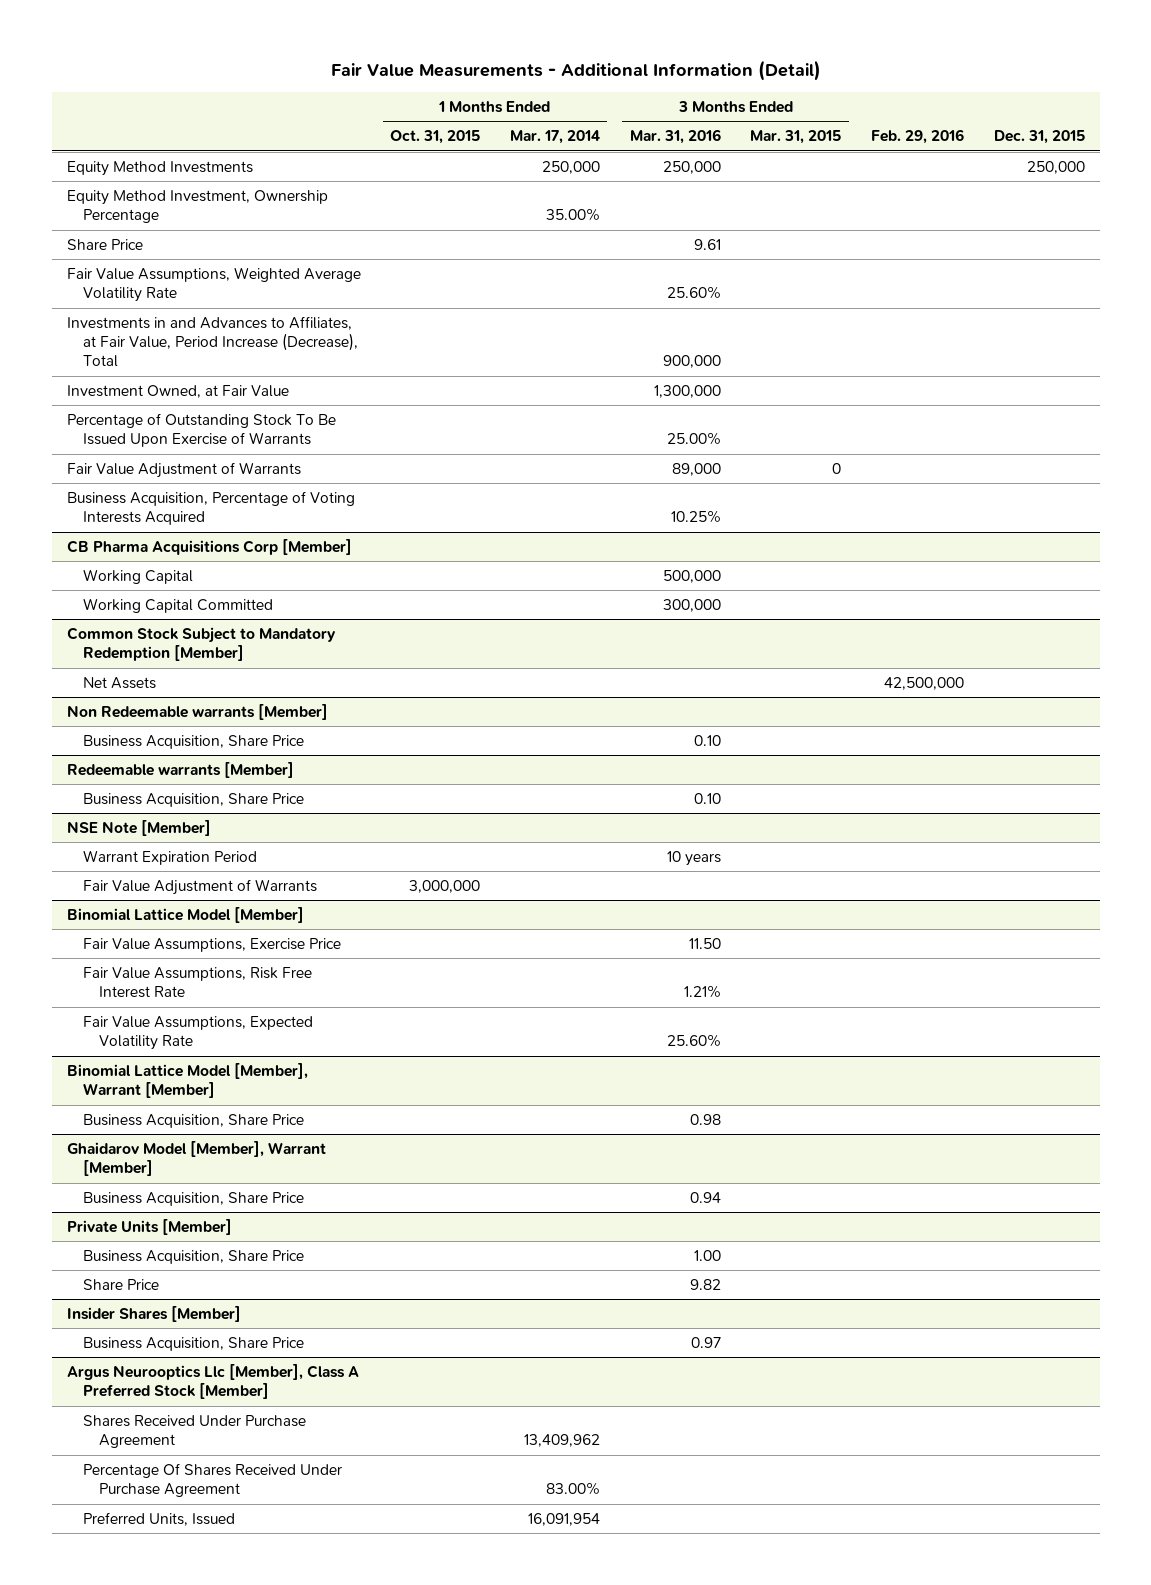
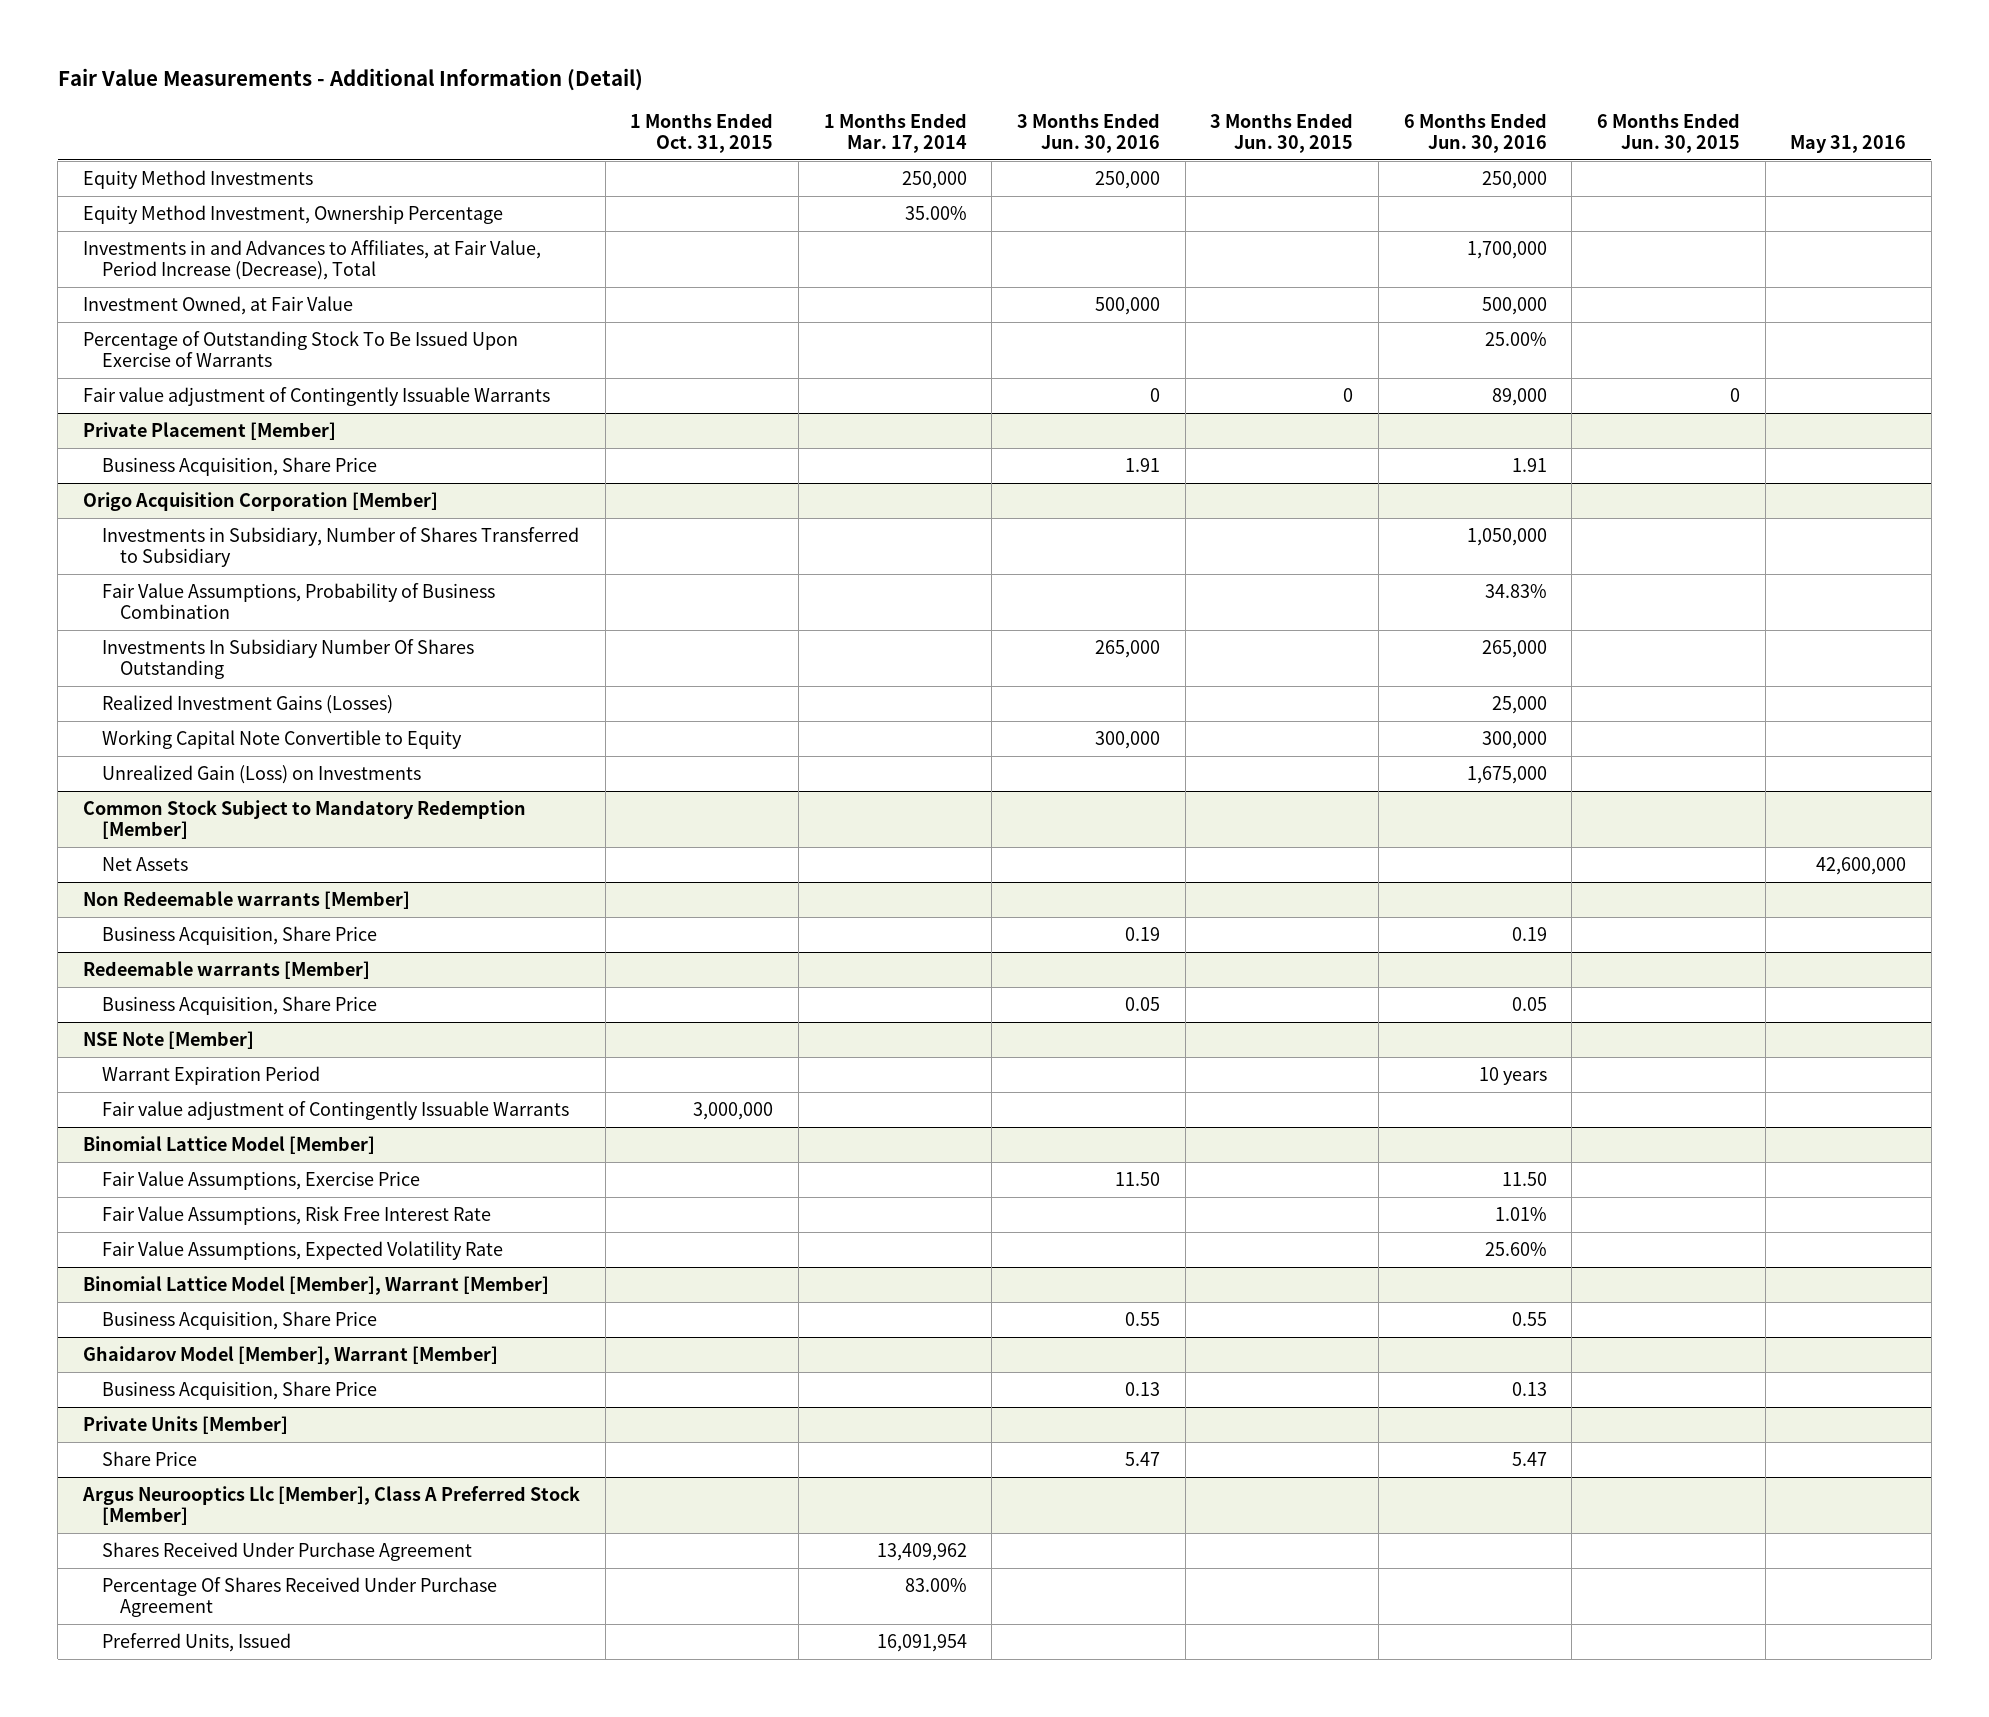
- | 1 Months Ended Oct. 31, 2015 | 1 Months Ended Mar. 17, 2014 | 3 Months Ended Mar. 31, 2016 | 3 Months Ended Mar. 31, 2015 | Feb. 29, 2016 | Dec. 31, 2015
+ | 1 Months Ended Oct. 31, 2015 | 1 Months Ended Mar. 17, 2014 | 3 Months Ended Jun. 30, 2016 | 3 Months Ended Jun. 30, 2015 | 6 Months Ended Jun. 30, 2016 | 6 Months Ended Jun. 30, 2015 | May 31, 2016
- Share Price | | | 9.61 | | |
- Fair Value Assumptions, Weighted Average Volatility Rate | | | 25.60% | | |
- Fair Value Adjustment of Warrants | | | 89,000 | 0 | |
- Business Acquisition, Percentage of Voting Interests Acquired | | | 10.25% | | |
- CB Pharma Acquisitions Corp [Member]
- Working Capital | | | 500,000 | | |
- Working Capital Committed | | | 300,000 | | |
+ Fair value adjustment of Contingently Issuable Warrants | | | 0 | 0 | 89,000 | 0 |
+ Private Placement [Member]
+ Business Acquisition, Share Price | | | 1.91 | | 1.91 | |
+ Origo Acquisition Corporation [Member]
+ Investments in Subsidiary, Number of Shares Transferred to Subsidiary | | | | | 1,050,000 | |
+ Fair Value Assumptions, Probability of Business Combination | | | | | 34.83% | |
+ Investments In Subsidiary Number Of Shares Outstanding | | | 265,000 | | 265,000 | |
+ Realized Investment Gains (Losses) | | | | | 25,000 | |
+ Working Capital Note Convertible to Equity | | | 300,000 | | 300,000 | |
+ Unrealized Gain (Loss) on Investments | | | | | 1,675,000 | |
@ NSE Note [Member]
- Fair Value Adjustment of Warrants | 3,000,000 | | | | |
+ Fair value adjustment of Contingently Issuable Warrants | 3,000,000 | | | | | |
@ Private Units [Member]
- Business Acquisition, Share Price | | | 1.00 | | |
- Insider Shares [Member]
- Business Acquisition, Share Price | | | 0.97 | | |

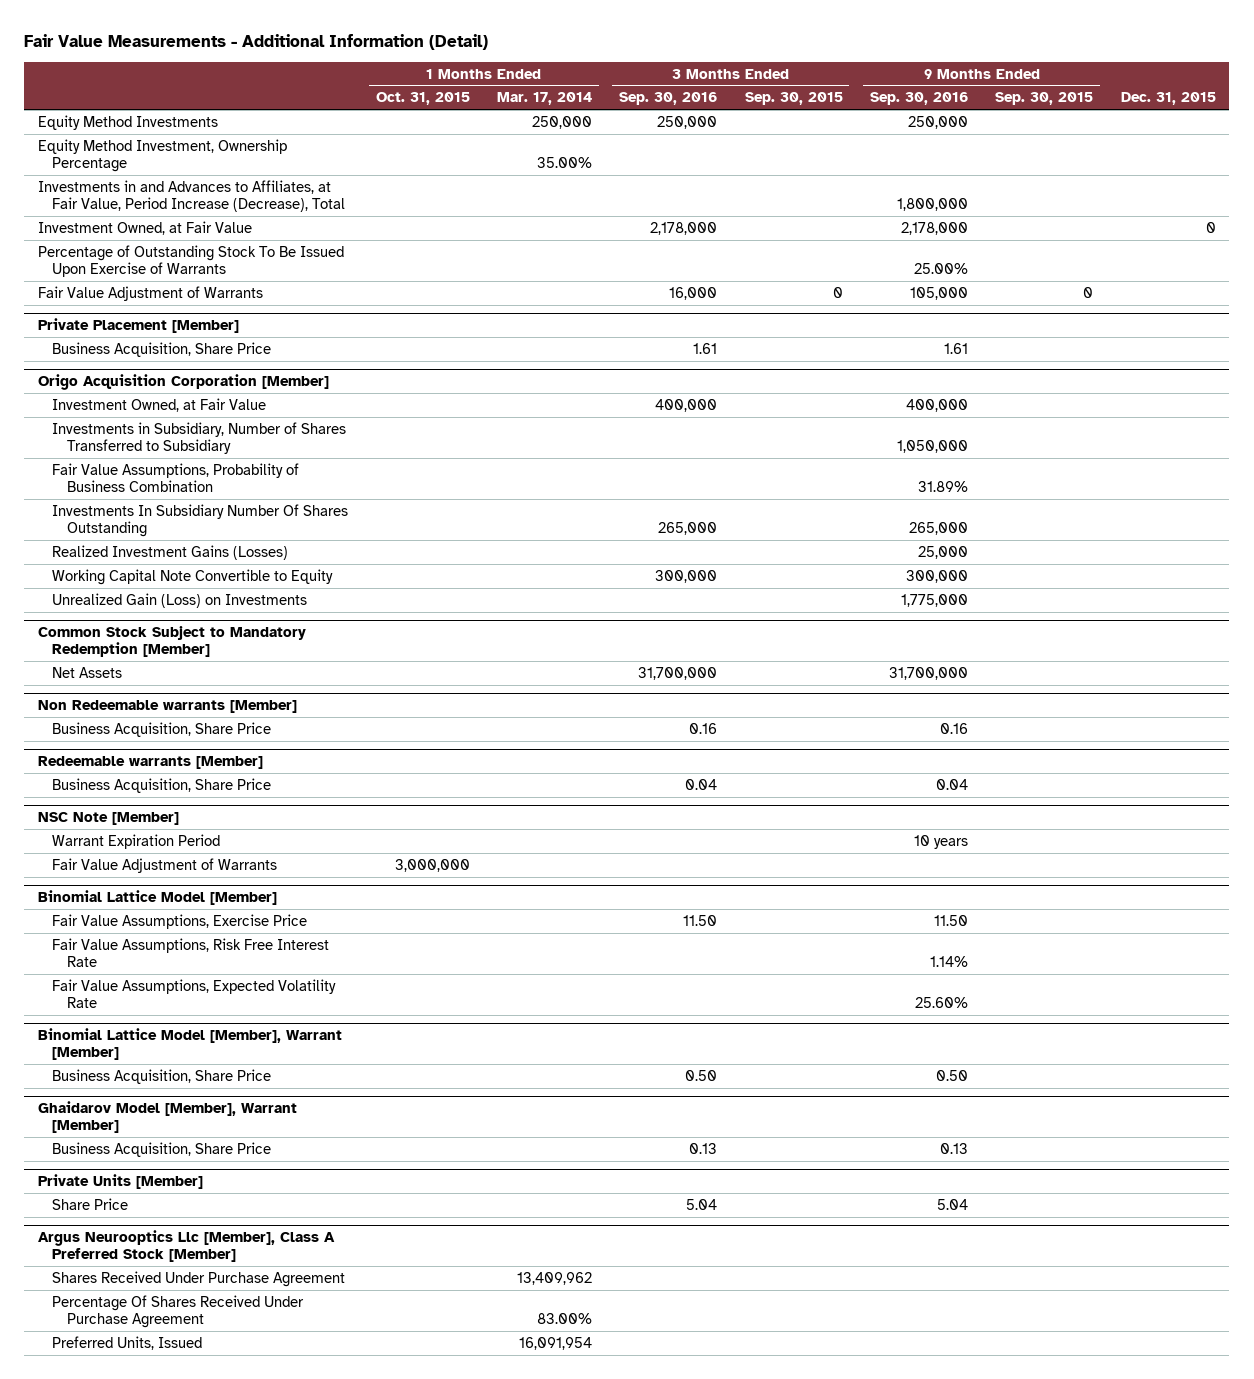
- | 1 Months Ended Oct. 31, 2015 | 1 Months Ended Mar. 17, 2014 | 3 Months Ended Jun. 30, 2016 | 3 Months Ended Jun. 30, 2015 | 6 Months Ended Jun. 30, 2016 | 6 Months Ended Jun. 30, 2015 | May 31, 2016
+ | 1 Months Ended Oct. 31, 2015 | 1 Months Ended Mar. 17, 2014 | 3 Months Ended Sep. 30, 2016 | 3 Months Ended Sep. 30, 2015 | 9 Months Ended Sep. 30, 2016 | 9 Months Ended Sep. 30, 2015 | Dec. 31, 2015
- Fair value adjustment of Contingently Issuable Warrants | | | 0 | 0 | 89,000 | 0 |
+ Fair Value Adjustment of Warrants | | | 16,000 | 0 | 105,000 | 0 |
@ Origo Acquisition Corporation [Member]
+ Investment Owned, at Fair Value | | | 400,000 | | 400,000 | |
- NSE Note [Member]
- Warrant Expiration Period | | | | | 10 years | |
- Fair value adjustment of Contingently Issuable Warrants | 3,000,000 | | | | | |
+ NSC Note [Member]
+ Warrant Expiration Period | | | | | 10 years | |
+ Fair Value Adjustment of Warrants | 3,000,000 | | | | | |

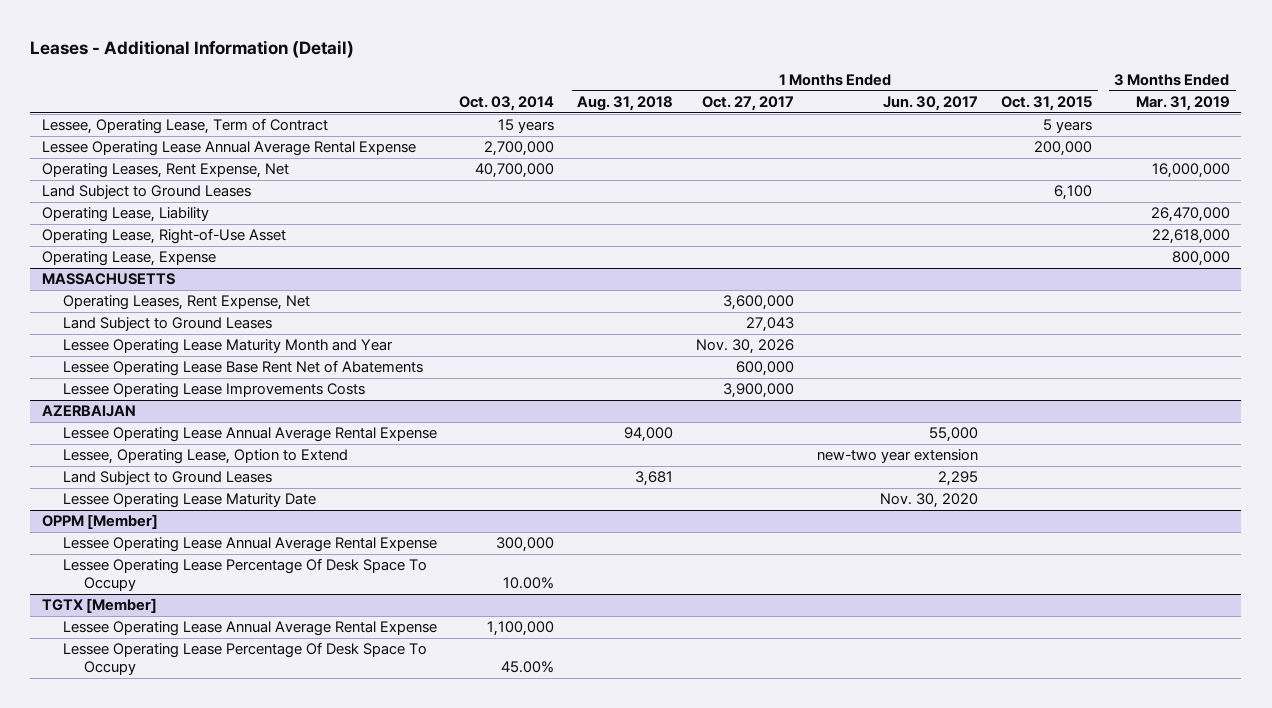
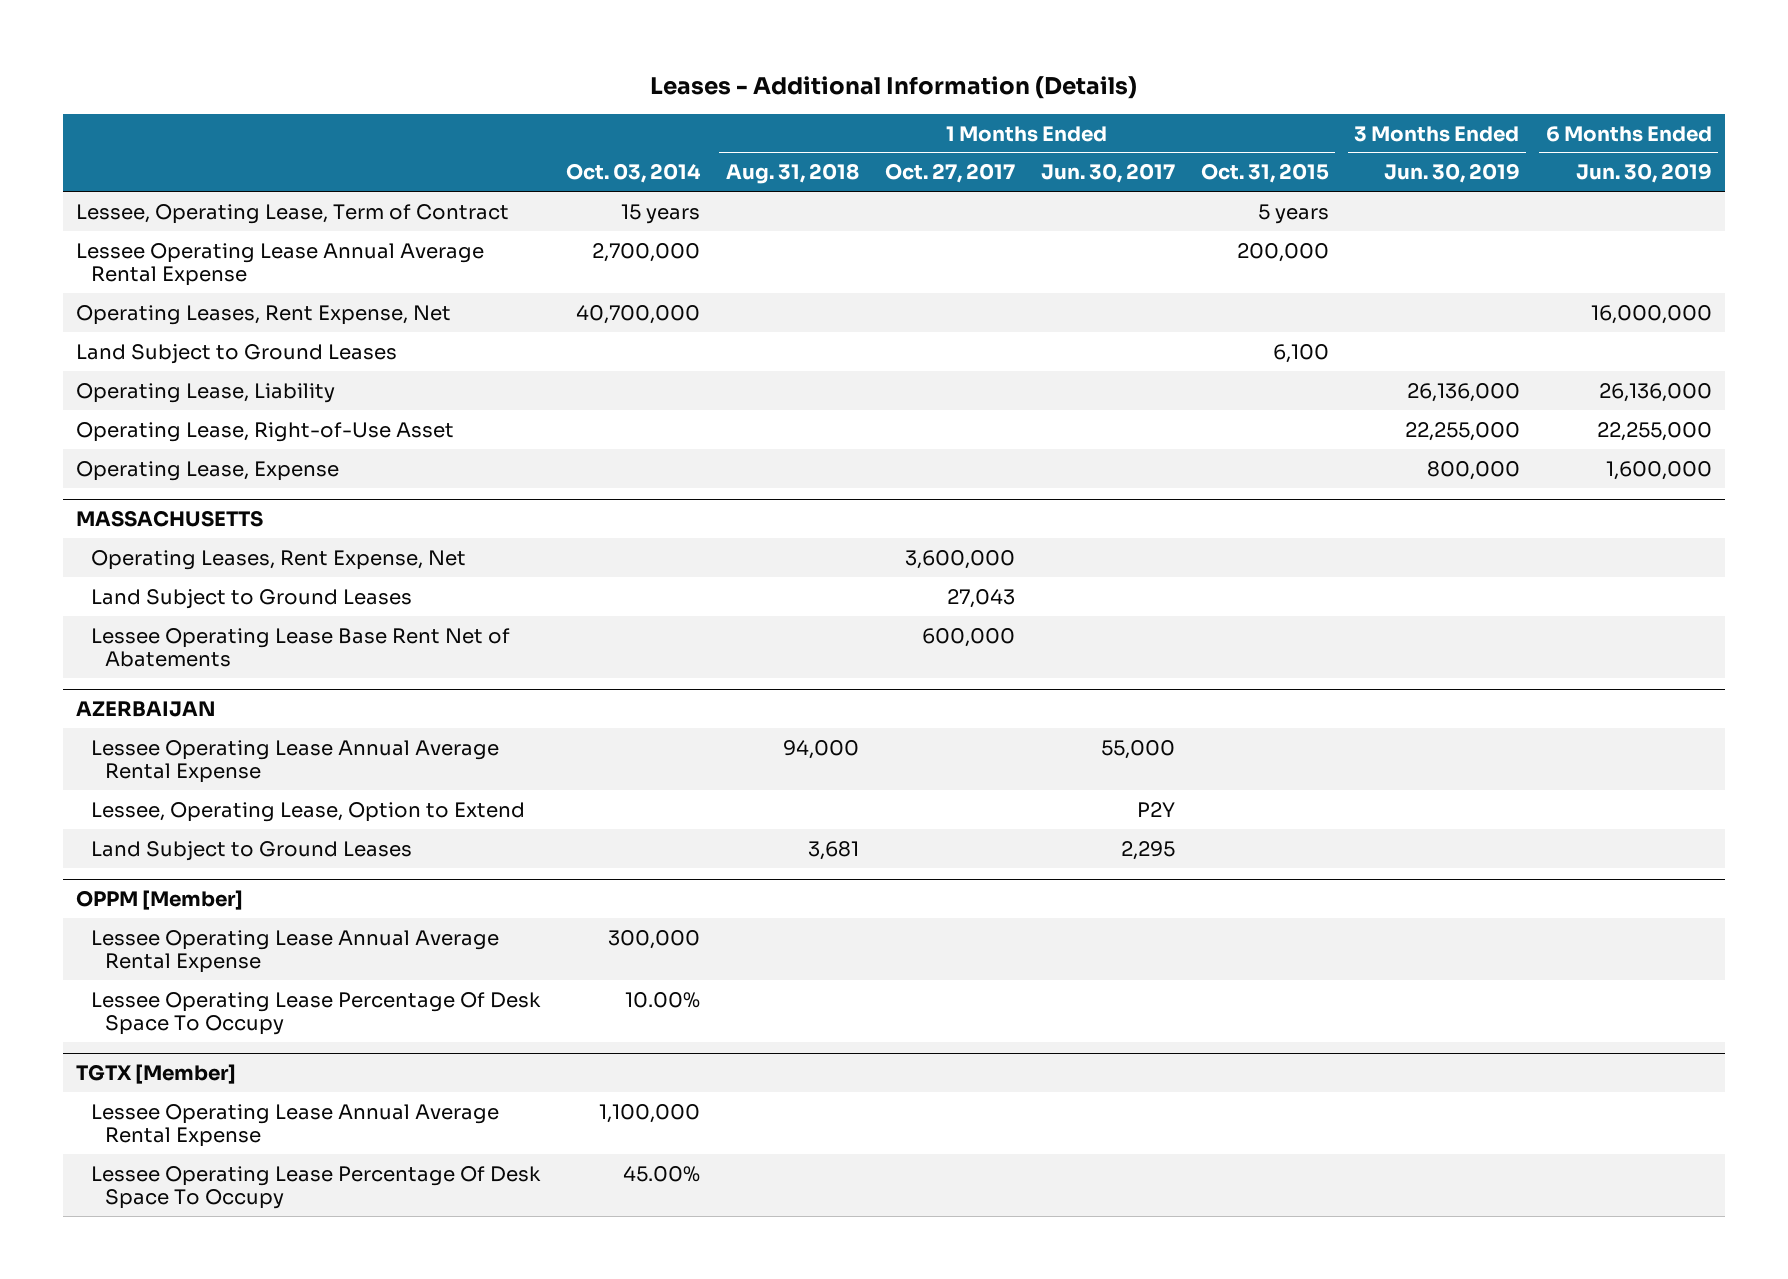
- Leases - Additional Information (Detail)
+ Leases - Additional Information (Details)
- | Oct. 03, 2014 | 1 Months Ended Aug. 31, 2018 | 1 Months Ended Oct. 27, 2017 | 1 Months Ended Jun. 30, 2017 | 1 Months Ended Oct. 31, 2015 | 3 Months Ended Mar. 31, 2019
+ | Oct. 03, 2014 | 1 Months Ended Aug. 31, 2018 | 1 Months Ended Oct. 27, 2017 | 1 Months Ended Jun. 30, 2017 | 1 Months Ended Oct. 31, 2015 | 3 Months Ended Jun. 30, 2019 | 6 Months Ended Jun. 30, 2019
@ MASSACHUSETTS
- Lessee Operating Lease Maturity Month and Year | | | Nov. 30, 2026 | | |
- Lessee Operating Lease Improvements Costs | | | 3,900,000 | | |
@ AZERBAIJAN
- Lessee, Operating Lease, Option to Extend | | | | new-two year extension | |
+ Lessee, Operating Lease, Option to Extend | | | | P2Y | | |
- Lessee Operating Lease Maturity Date | | | | Nov. 30, 2020 | |

